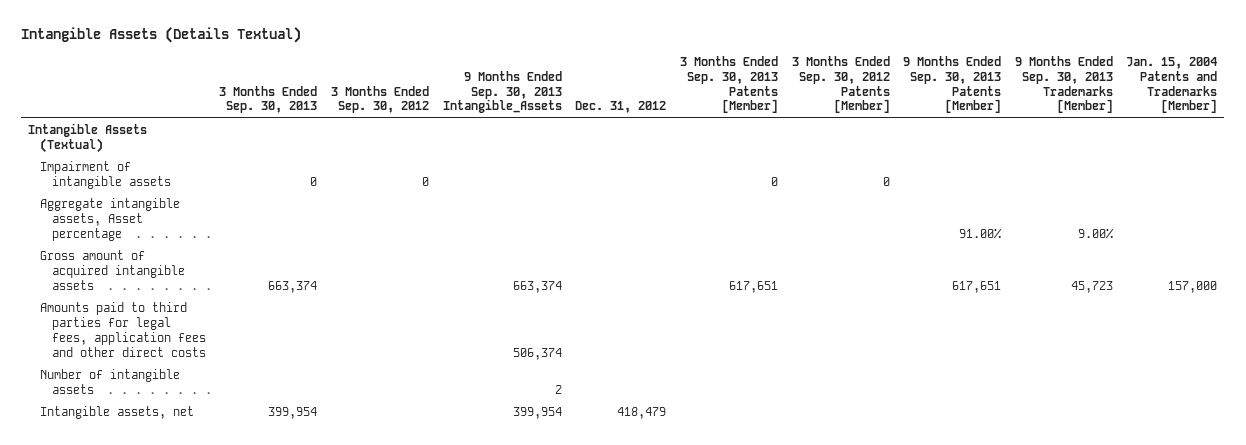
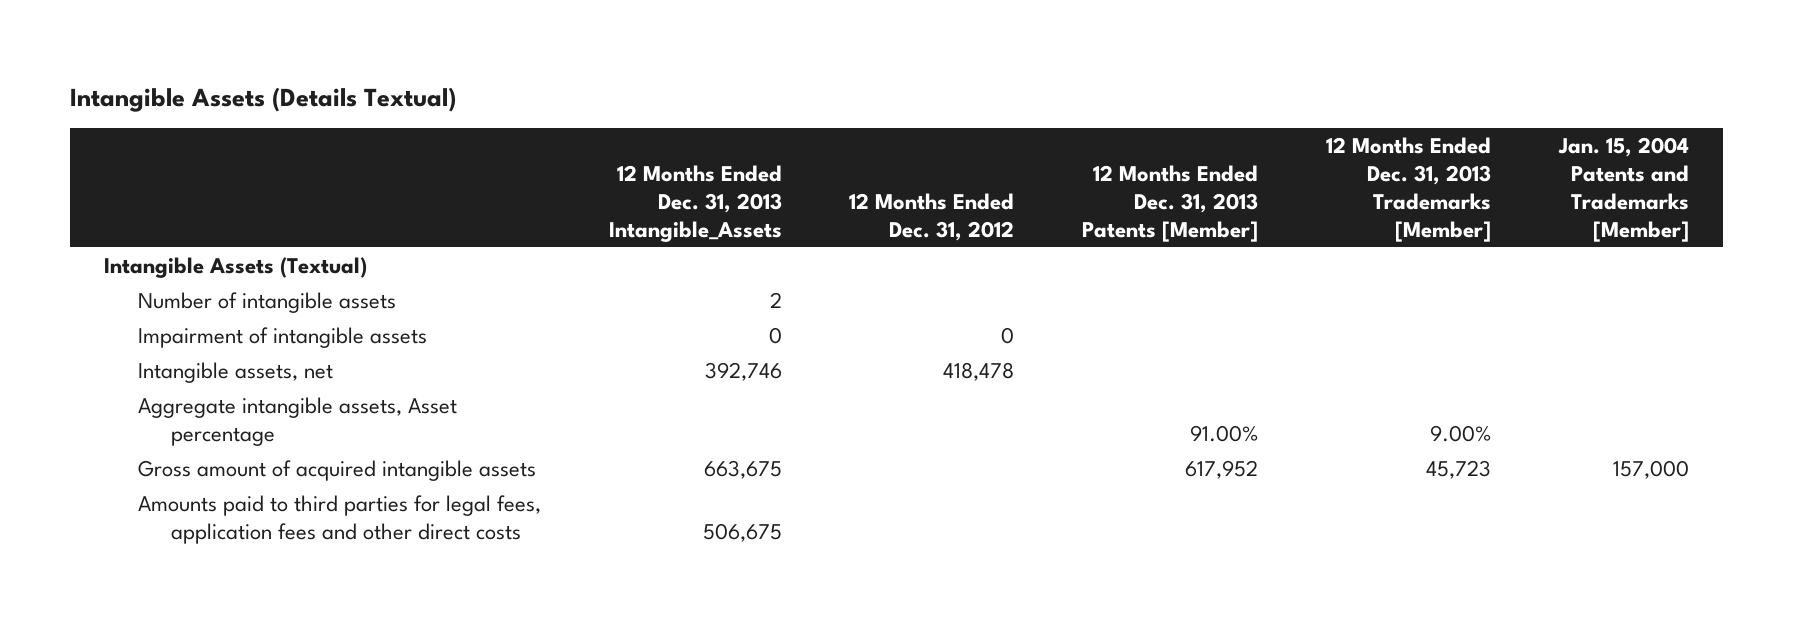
- | 3 Months Ended Sep. 30, 2013 | 3 Months Ended Sep. 30, 2012 | 9 Months Ended Sep. 30, 2013 Intangible_Assets | Dec. 31, 2012 | 3 Months Ended Sep. 30, 2013 Patents [Member] | 3 Months Ended Sep. 30, 2012 Patents [Member] | 9 Months Ended Sep. 30, 2013 Patents [Member] | 9 Months Ended Sep. 30, 2013 Trademarks [Member] | Jan. 15, 2004 Patents and Trademarks [Member]
+ | 12 Months Ended Dec. 31, 2013 Intangible_Assets | 12 Months Ended Dec. 31, 2012 | 12 Months Ended Dec. 31, 2013 Patents [Member] | 12 Months Ended Dec. 31, 2013 Trademarks [Member] | Jan. 15, 2004 Patents and Trademarks [Member]
moved up: Number of intangible assets | 2 | | | |
moved up: Intangible assets, net | 392,746 | 418,478 | | |

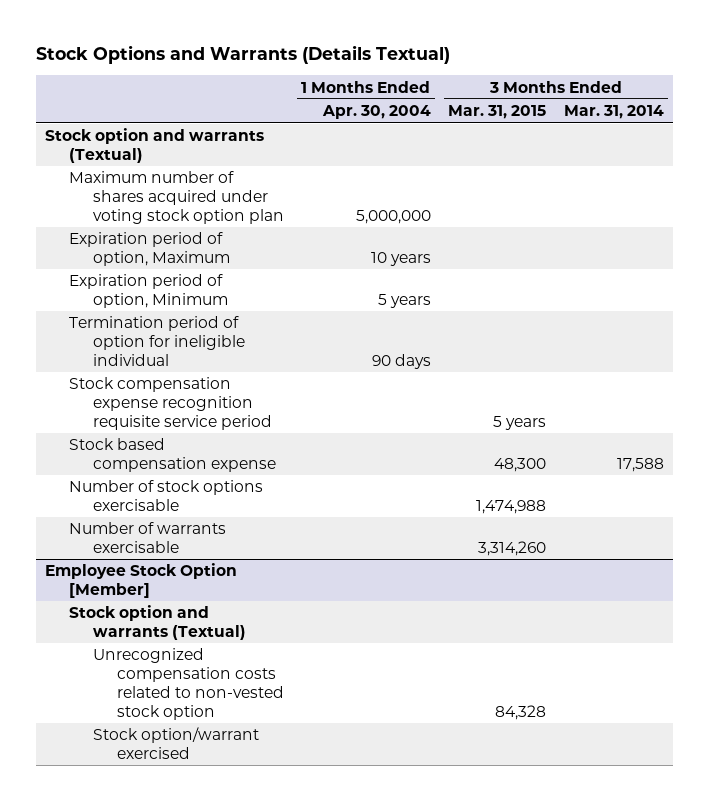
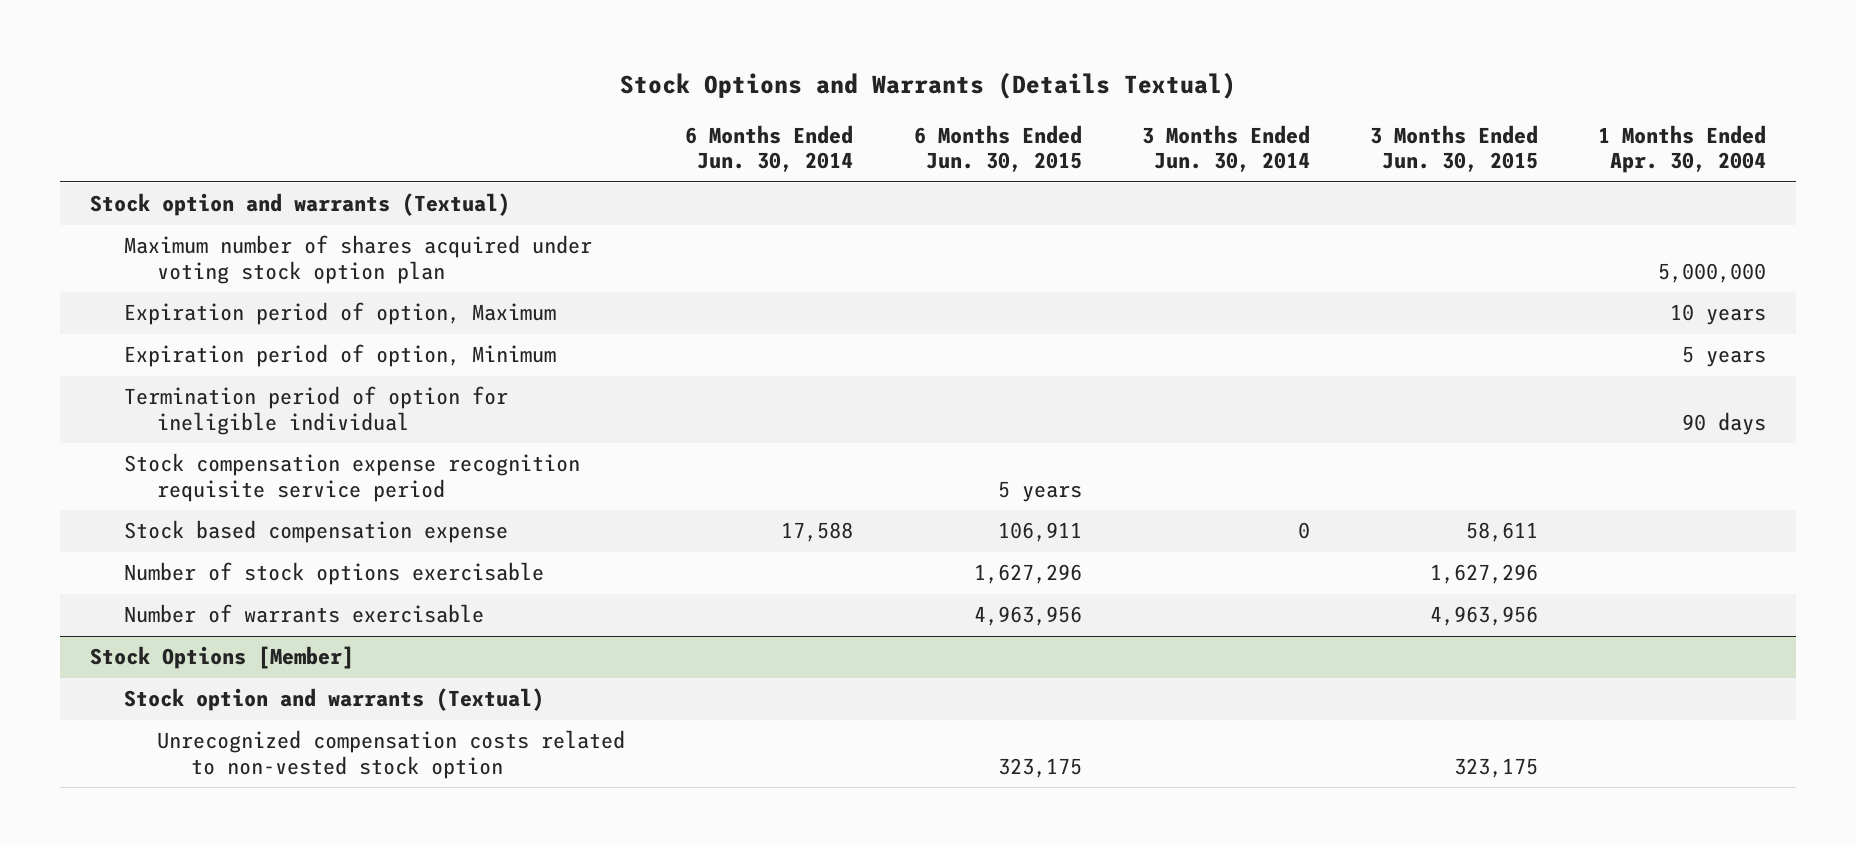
- | 1 Months Ended Apr. 30, 2004 | 3 Months Ended Mar. 31, 2015 | 3 Months Ended Mar. 31, 2014
+ | 6 Months Ended Jun. 30, 2014 | 6 Months Ended Jun. 30, 2015 | 3 Months Ended Jun. 30, 2014 | 3 Months Ended Jun. 30, 2015 | 1 Months Ended Apr. 30, 2004
- Employee Stock Option [Member]
+ Stock Options [Member]
- Stock option/warrant exercised

